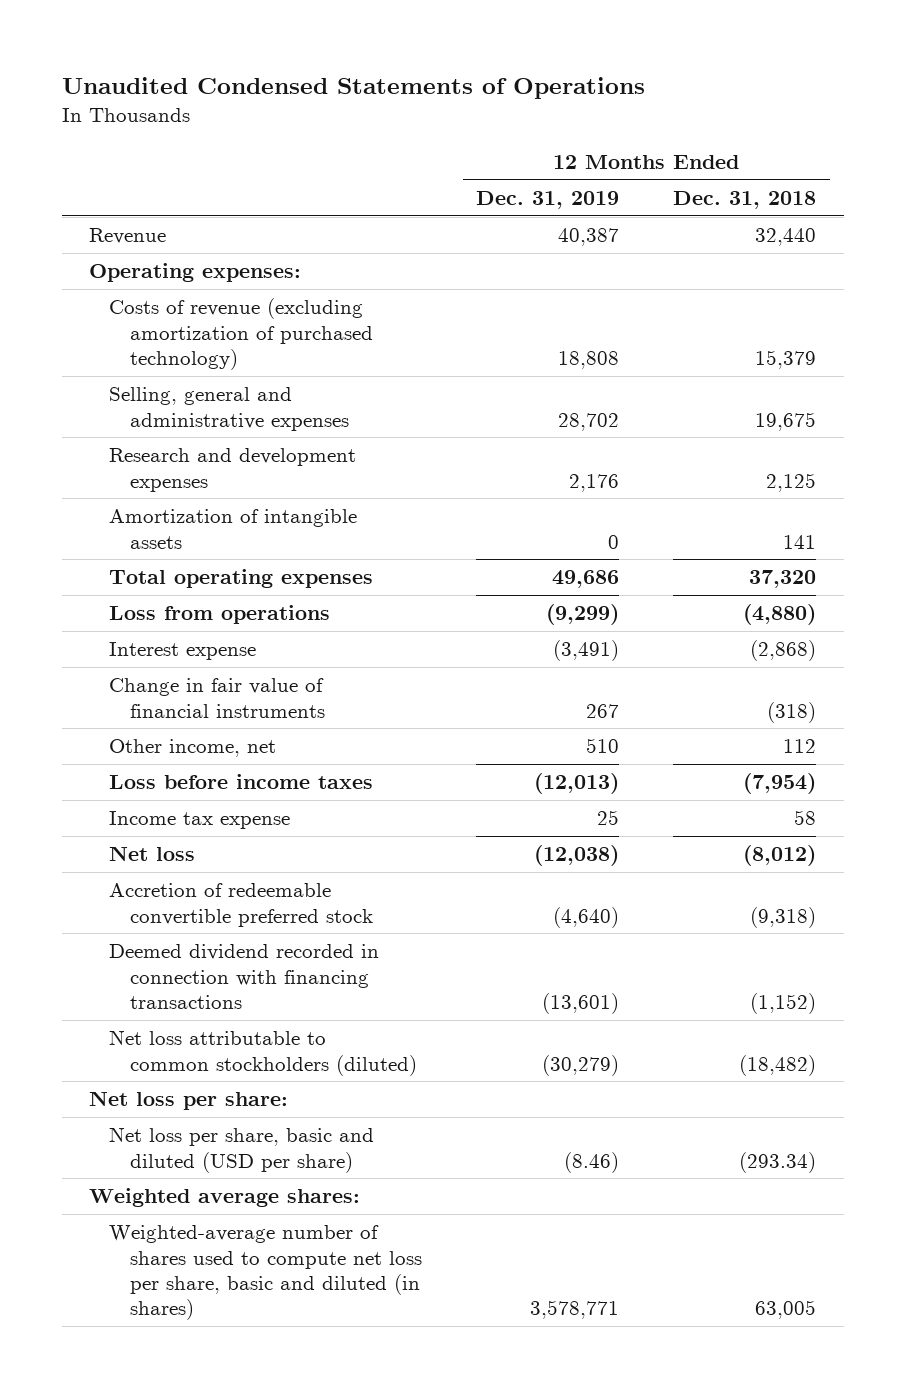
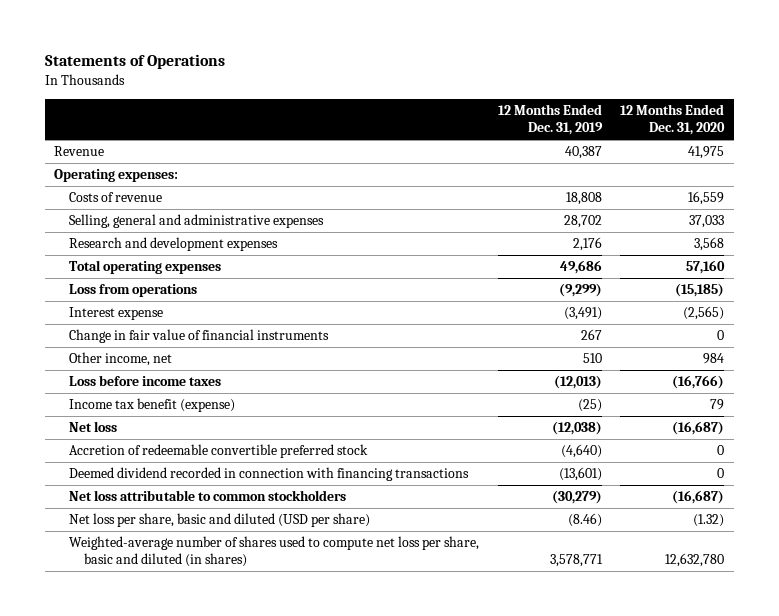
- Unaudited Condensed Statements of Operations
+ Statements of Operations
- | 12 Months Ended Dec. 31, 2019 | 12 Months Ended Dec. 31, 2018
+ | 12 Months Ended Dec. 31, 2019 | 12 Months Ended Dec. 31, 2020
- Costs of revenue (excluding amortization of purchased technology) | 18,808 | 15,379
+ Costs of revenue | 18,808 | 16,559
- Amortization of intangible assets | 0 | 141
- Income tax expense | 25 | 58
+ Income tax benefit (expense) | (25) | 79
- Net loss attributable to common stockholders (diluted) | (30,279) | (18,482)
- Net loss per share:
+ Net loss attributable to common stockholders | (30,279) | (16,687)
- Weighted average shares:

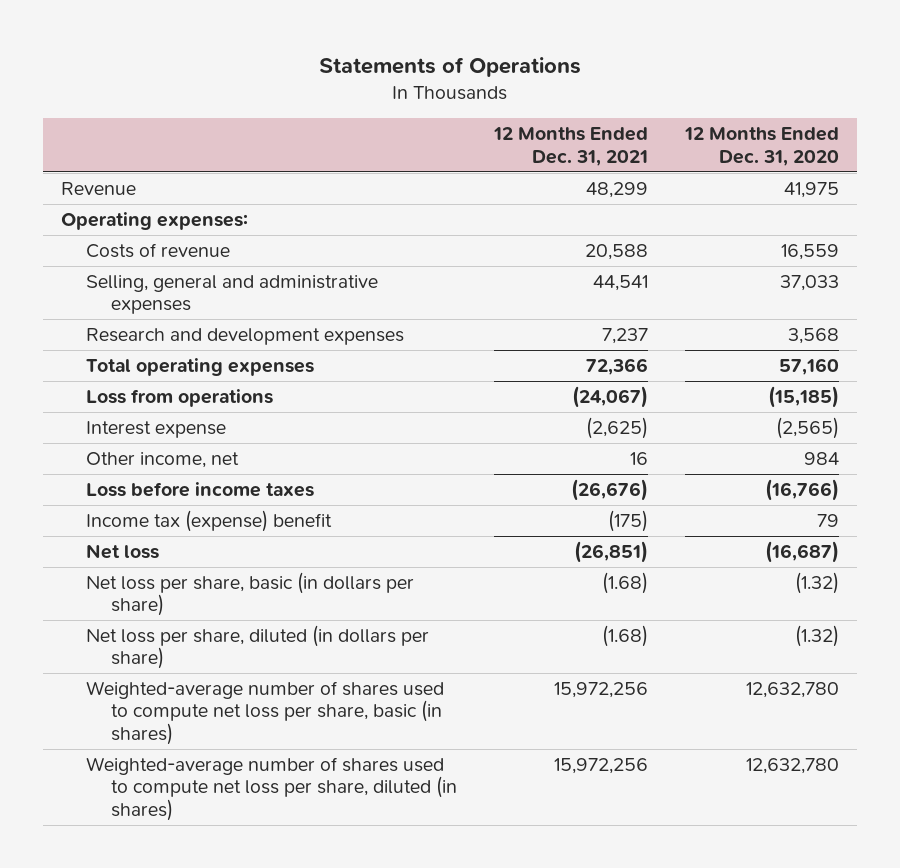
- | 12 Months Ended Dec. 31, 2019 | 12 Months Ended Dec. 31, 2020
+ | 12 Months Ended Dec. 31, 2021 | 12 Months Ended Dec. 31, 2020
- Change in fair value of financial instruments | 267 | 0
- Income tax benefit (expense) | (25) | 79
+ Income tax (expense) benefit | (175) | 79
- Accretion of redeemable convertible preferred stock | (4,640) | 0
- Deemed dividend recorded in connection with financing transactions | (13,601) | 0
- Net loss attributable to common stockholders | (30,279) | (16,687)
- Net loss per share, basic and diluted (USD per share) | (8.46) | (1.32)
- Weighted-average number of shares used to compute net loss per share, basic and diluted (in shares) | 3,578,771 | 12,632,780
+ Net loss per share, basic (in dollars per share) | (1.68) | (1.32)
+ Net loss per share, diluted (in dollars per share) | (1.68) | (1.32)
+ Weighted-average number of shares used to compute net loss per share, basic (in shares) | 15,972,256 | 12,632,780
+ Weighted-average number of shares used to compute net loss per share, diluted (in shares) | 15,972,256 | 12,632,780

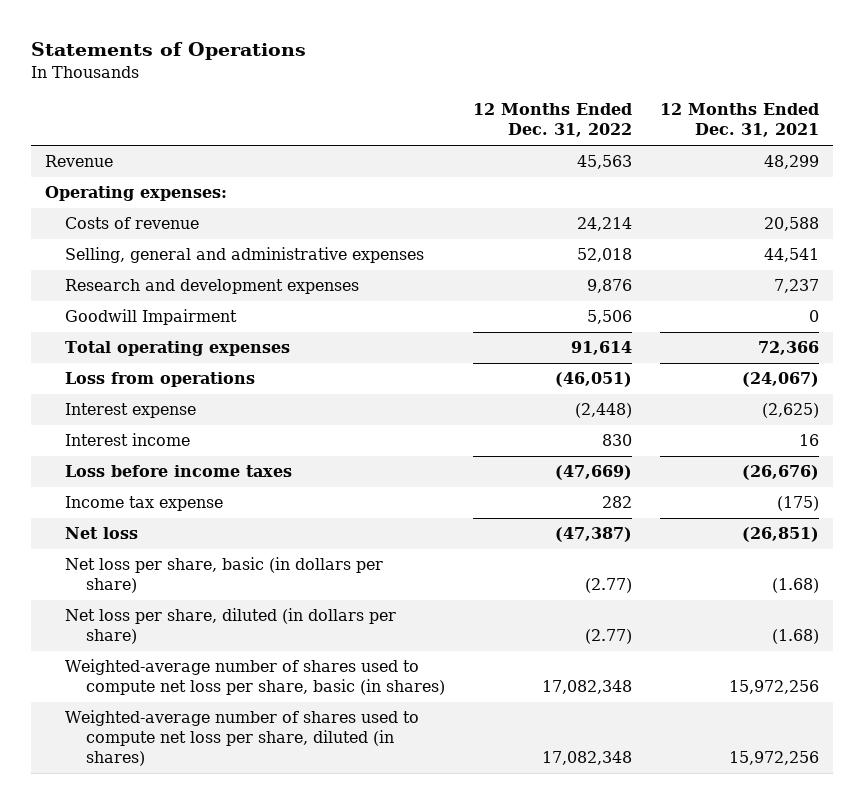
- | 12 Months Ended Dec. 31, 2021 | 12 Months Ended Dec. 31, 2020
+ | 12 Months Ended Dec. 31, 2022 | 12 Months Ended Dec. 31, 2021
+ Goodwill Impairment | 5,506 | 0
- Other income, net | 16 | 984
+ Interest income | 830 | 16
- Income tax (expense) benefit | (175) | 79
+ Income tax expense | 282 | (175)

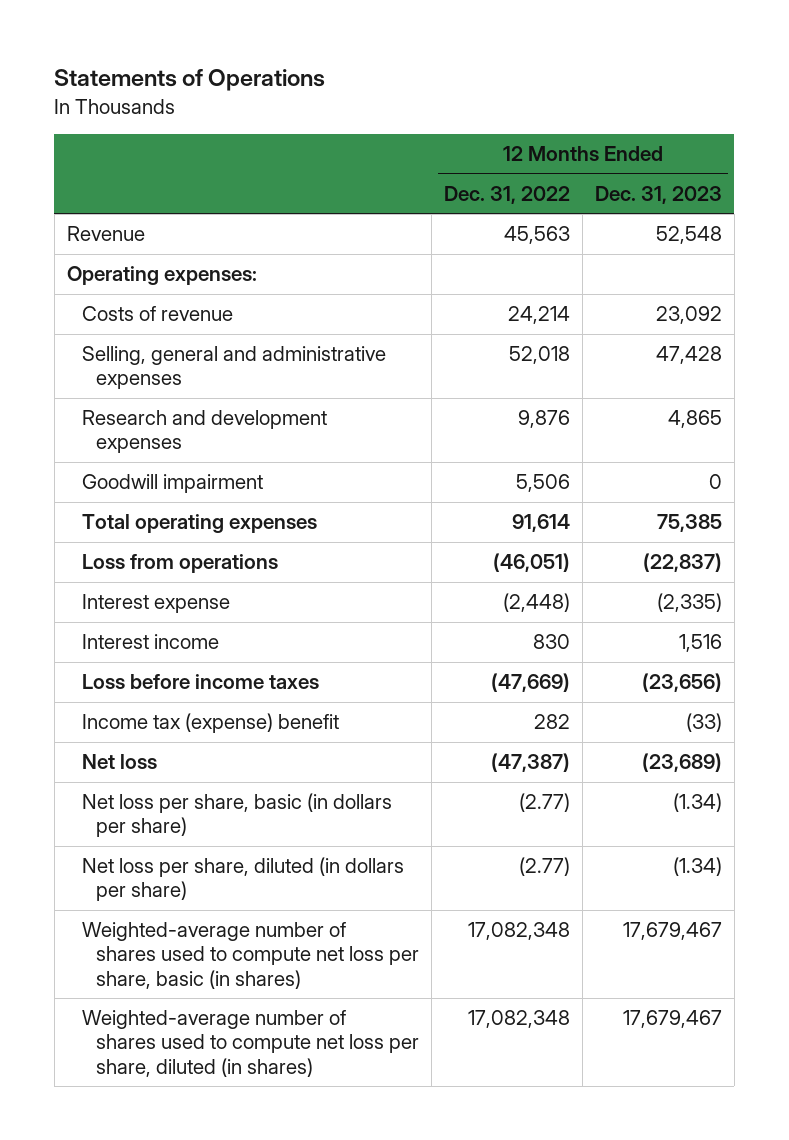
- | 12 Months Ended Dec. 31, 2022 | 12 Months Ended Dec. 31, 2021
+ | 12 Months Ended Dec. 31, 2022 | 12 Months Ended Dec. 31, 2023
- Goodwill Impairment | 5,506 | 0
+ Goodwill impairment | 5,506 | 0
- Income tax expense | 282 | (175)
+ Income tax (expense) benefit | 282 | (33)

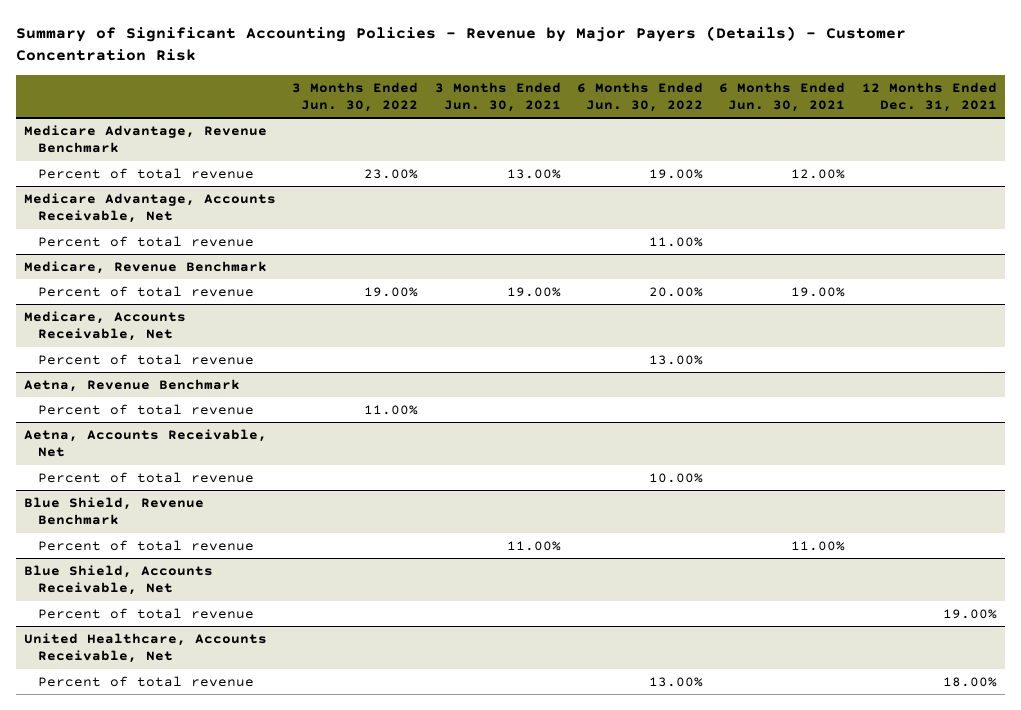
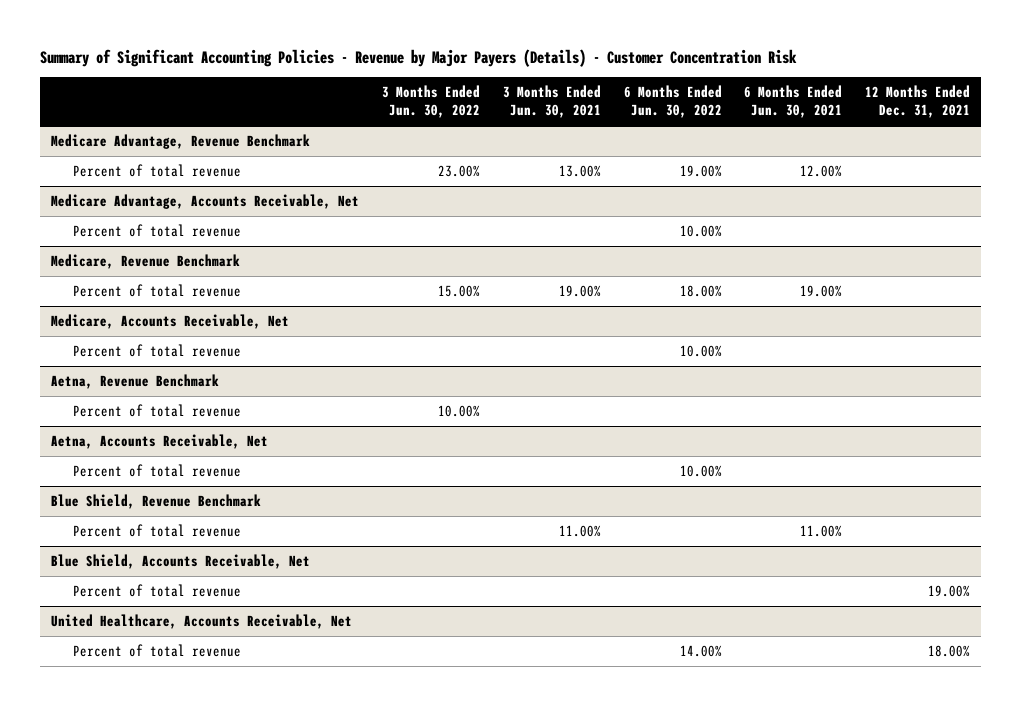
@ Medicare Advantage, Accounts Receivable, Net
- Percent of total revenue | | | 11.00% | |
+ Percent of total revenue | | | 10.00% | |
@ Medicare, Revenue Benchmark
- Percent of total revenue | 19.00% | 19.00% | 20.00% | 19.00% |
+ Percent of total revenue | 15.00% | 19.00% | 18.00% | 19.00% |
@ Medicare, Accounts Receivable, Net
- Percent of total revenue | | | 13.00% | |
+ Percent of total revenue | | | 10.00% | |
@ Aetna, Revenue Benchmark
- Percent of total revenue | 11.00% | | | |
+ Percent of total revenue | 10.00% | | | |
@ United Healthcare, Accounts Receivable, Net
- Percent of total revenue | | | 13.00% | | 18.00%
+ Percent of total revenue | | | 14.00% | | 18.00%

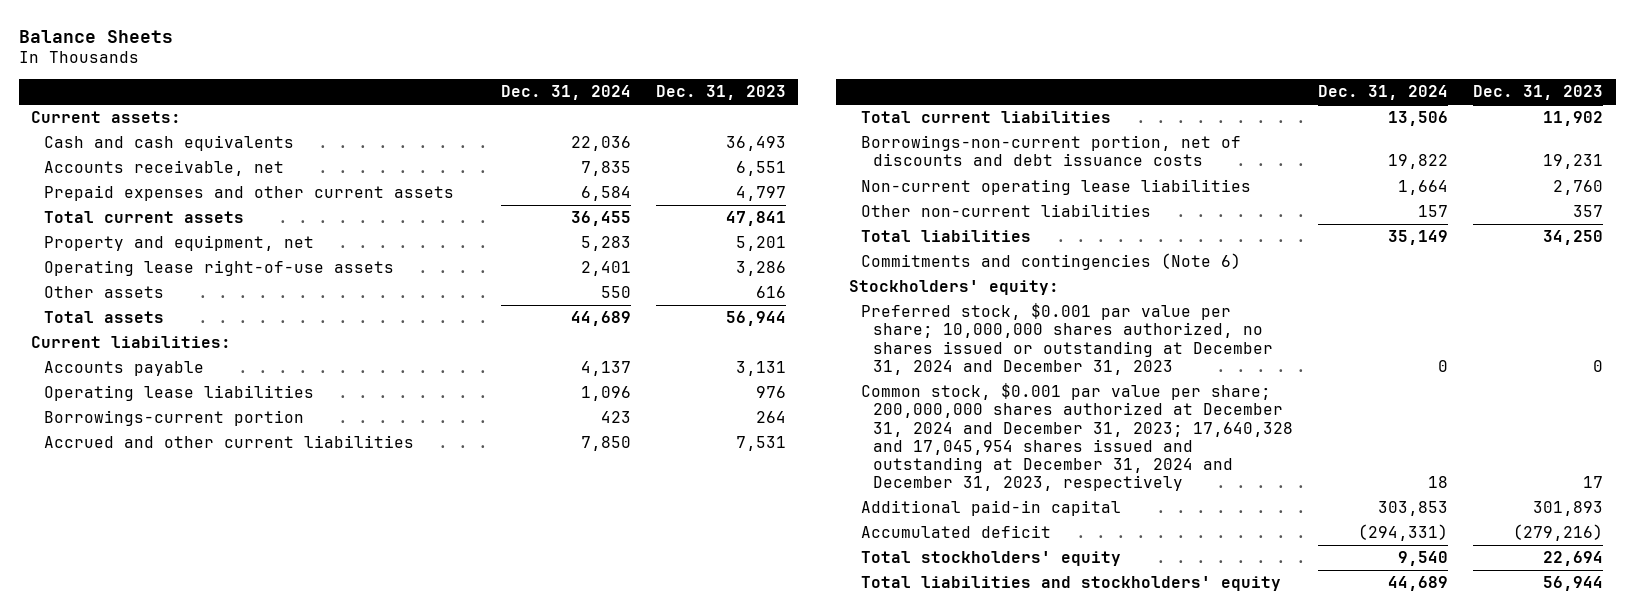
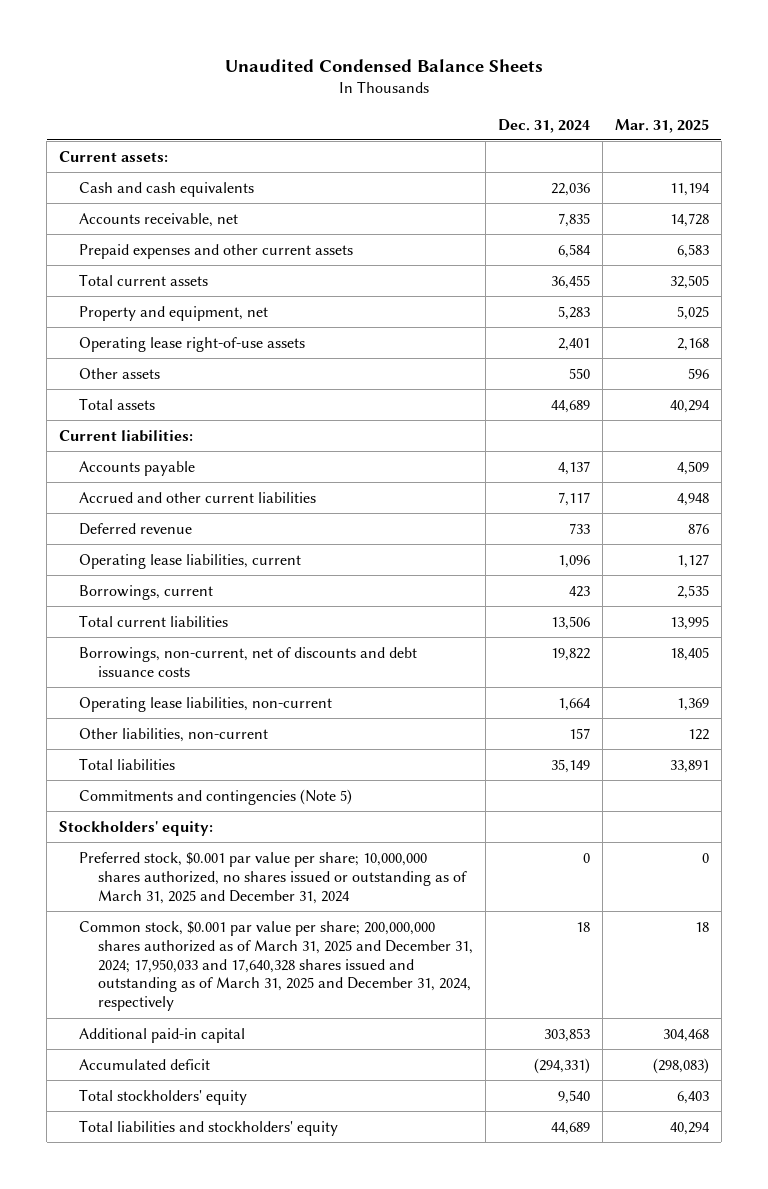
- Balance Sheets
+ Unaudited Condensed Balance Sheets
- | Dec. 31, 2024 | Dec. 31, 2023
+ | Dec. 31, 2024 | Mar. 31, 2025
- Operating lease liabilities | 1,096 | 976
- Borrowings-current portion | 423 | 264
- Accrued and other current liabilities | 7,850 | 7,531
+ Accrued and other current liabilities | 7,117 | 4,948
+ Deferred revenue | 733 | 876
+ Operating lease liabilities, current | 1,096 | 1,127
+ Borrowings, current | 423 | 2,535
- Borrowings-non-current portion, net of discounts and debt issuance costs | 19,822 | 19,231
- Non-current operating lease liabilities | 1,664 | 2,760
- Other non-current liabilities | 157 | 357
+ Borrowings, non-current, net of discounts and debt issuance costs | 19,822 | 18,405
+ Operating lease liabilities, non-current | 1,664 | 1,369
+ Other liabilities, non-current | 157 | 122
- Commitments and contingencies (Note 6)
+ Commitments and contingencies (Note 5)
- Preferred stock, $0.001 par value per share; 10,000,000 shares authorized, no shares issued or outstanding at December 31, 2024 and December 31, 2023 | 0 | 0
- Common stock, $0.001 par value per share; 200,000,000 shares authorized at December 31, 2024 and December 31, 2023; 17,640,328 and 17,045,954 shares issued and outstanding at December 31, 2024 and December 31, 2023, respectively | 18 | 17
+ Preferred stock, $0.001 par value per share; 10,000,000 shares authorized, no shares issued or outstanding as of March 31, 2025 and December 31, 2024 | 0 | 0
+ Common stock, $0.001 par value per share; 200,000,000 shares authorized as of March 31, 2025 and December 31, 2024; 17,950,033 and 17,640,328 shares issued and outstanding as of March 31, 2025 and December 31, 2024, respectively | 18 | 18

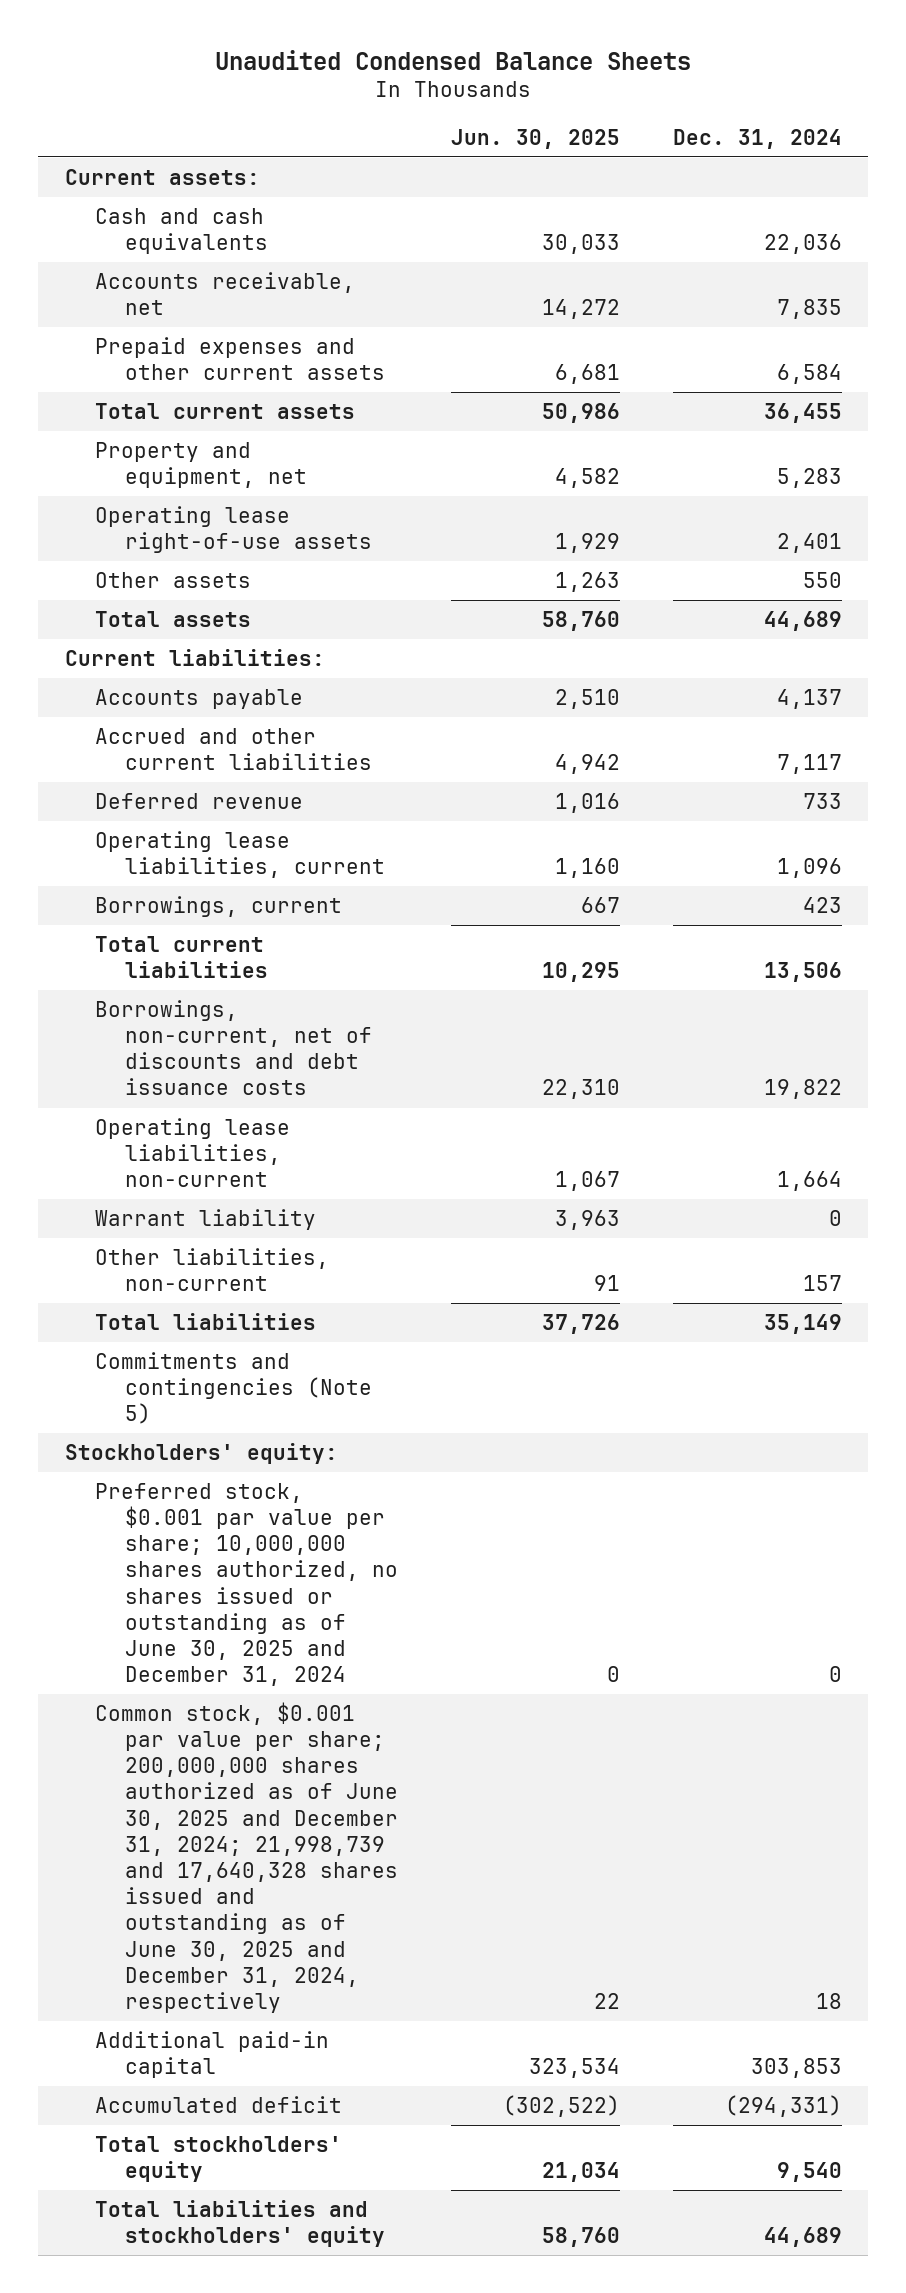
- | Dec. 31, 2024 | Mar. 31, 2025
+ | Jun. 30, 2025 | Dec. 31, 2024
+ Warrant liability | 3,963 | 0
- Preferred stock, $0.001 par value per share; 10,000,000 shares authorized, no shares issued or outstanding as of March 31, 2025 and December 31, 2024 | 0 | 0
- Common stock, $0.001 par value per share; 200,000,000 shares authorized as of March 31, 2025 and December 31, 2024; 17,950,033 and 17,640,328 shares issued and outstanding as of March 31, 2025 and December 31, 2024, respectively | 18 | 18
+ Preferred stock, $0.001 par value per share; 10,000,000 shares authorized, no shares issued or outstanding as of June 30, 2025 and December 31, 2024 | 0 | 0
+ Common stock, $0.001 par value per share; 200,000,000 shares authorized as of June 30, 2025 and December 31, 2024; 21,998,739 and 17,640,328 shares issued and outstanding as of June 30, 2025 and December 31, 2024, respectively | 22 | 18

